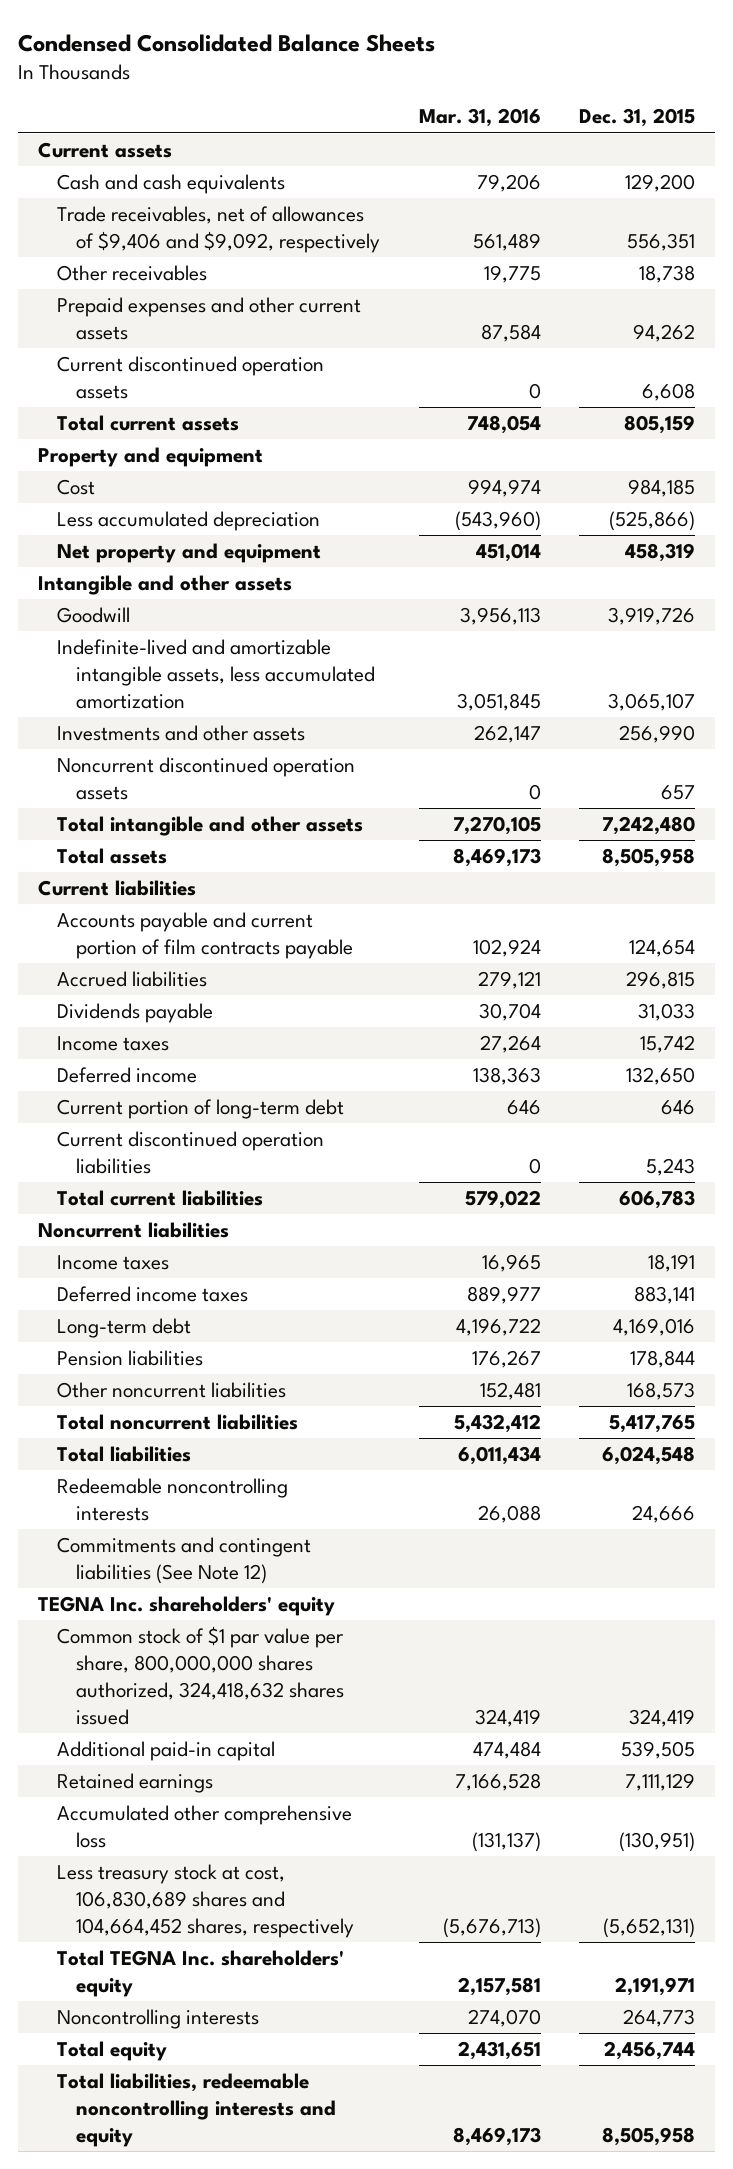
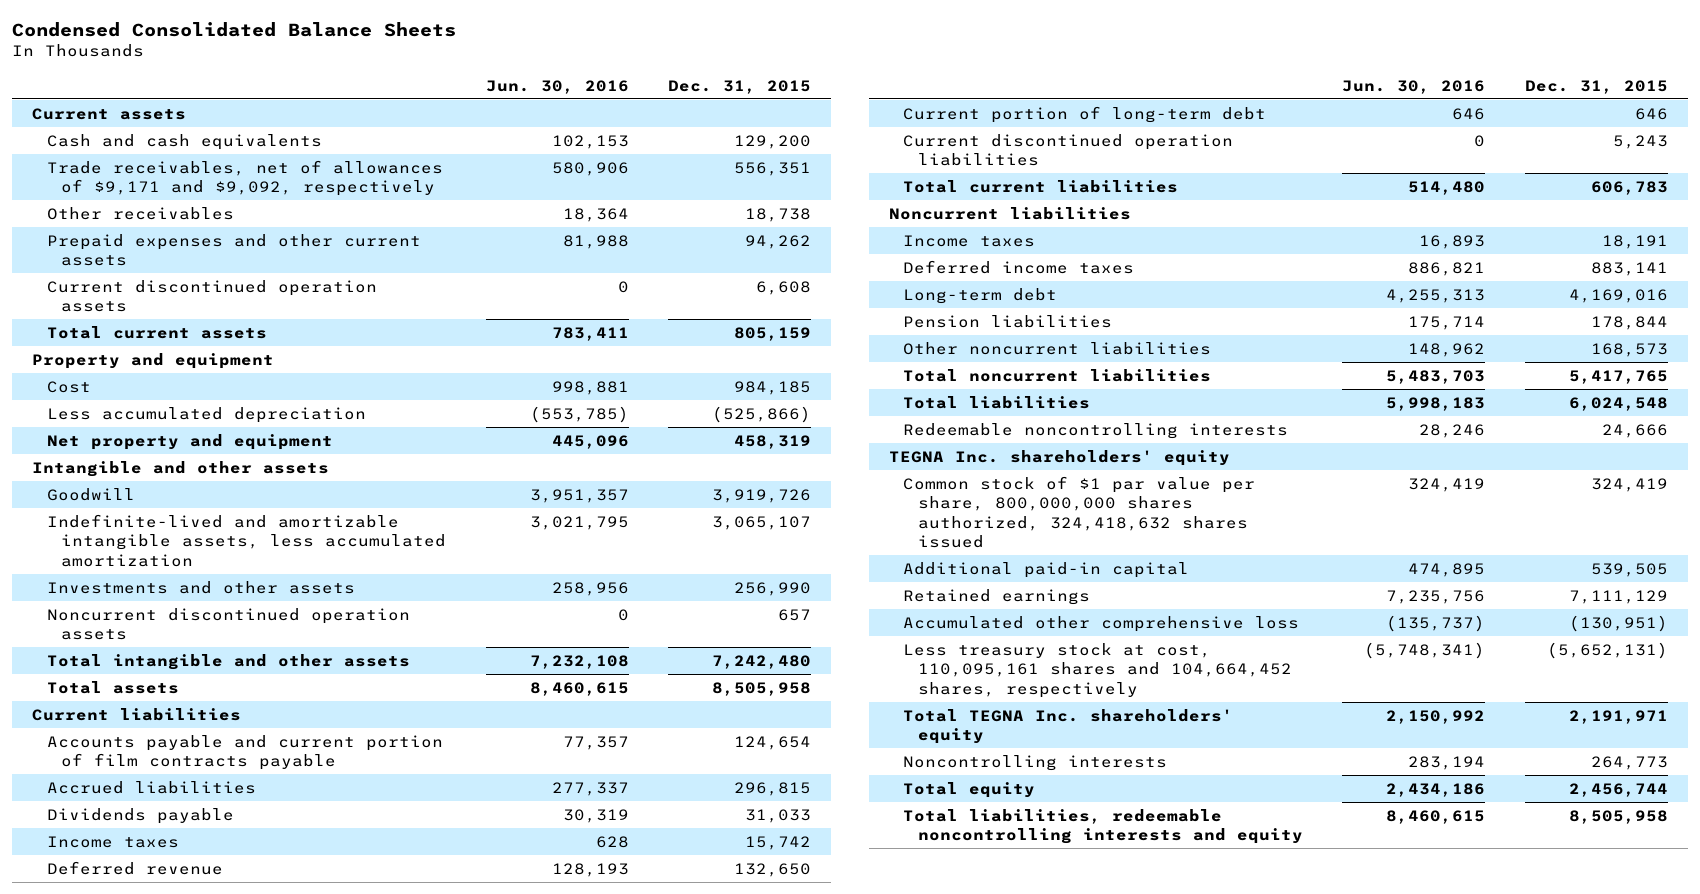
- | Mar. 31, 2016 | Dec. 31, 2015
+ | Jun. 30, 2016 | Dec. 31, 2015
- Trade receivables, net of allowances of $9,406 and $9,092, respectively | 561,489 | 556,351
+ Trade receivables, net of allowances of $9,171 and $9,092, respectively | 580,906 | 556,351
- Deferred income | 138,363 | 132,650
+ Deferred revenue | 128,193 | 132,650
- Commitments and contingent liabilities (See Note 12)
- Less treasury stock at cost, 106,830,689 shares and 104,664,452 shares, respectively | (5,676,713) | (5,652,131)
+ Less treasury stock at cost, 110,095,161 shares and 104,664,452 shares, respectively | (5,748,341) | (5,652,131)

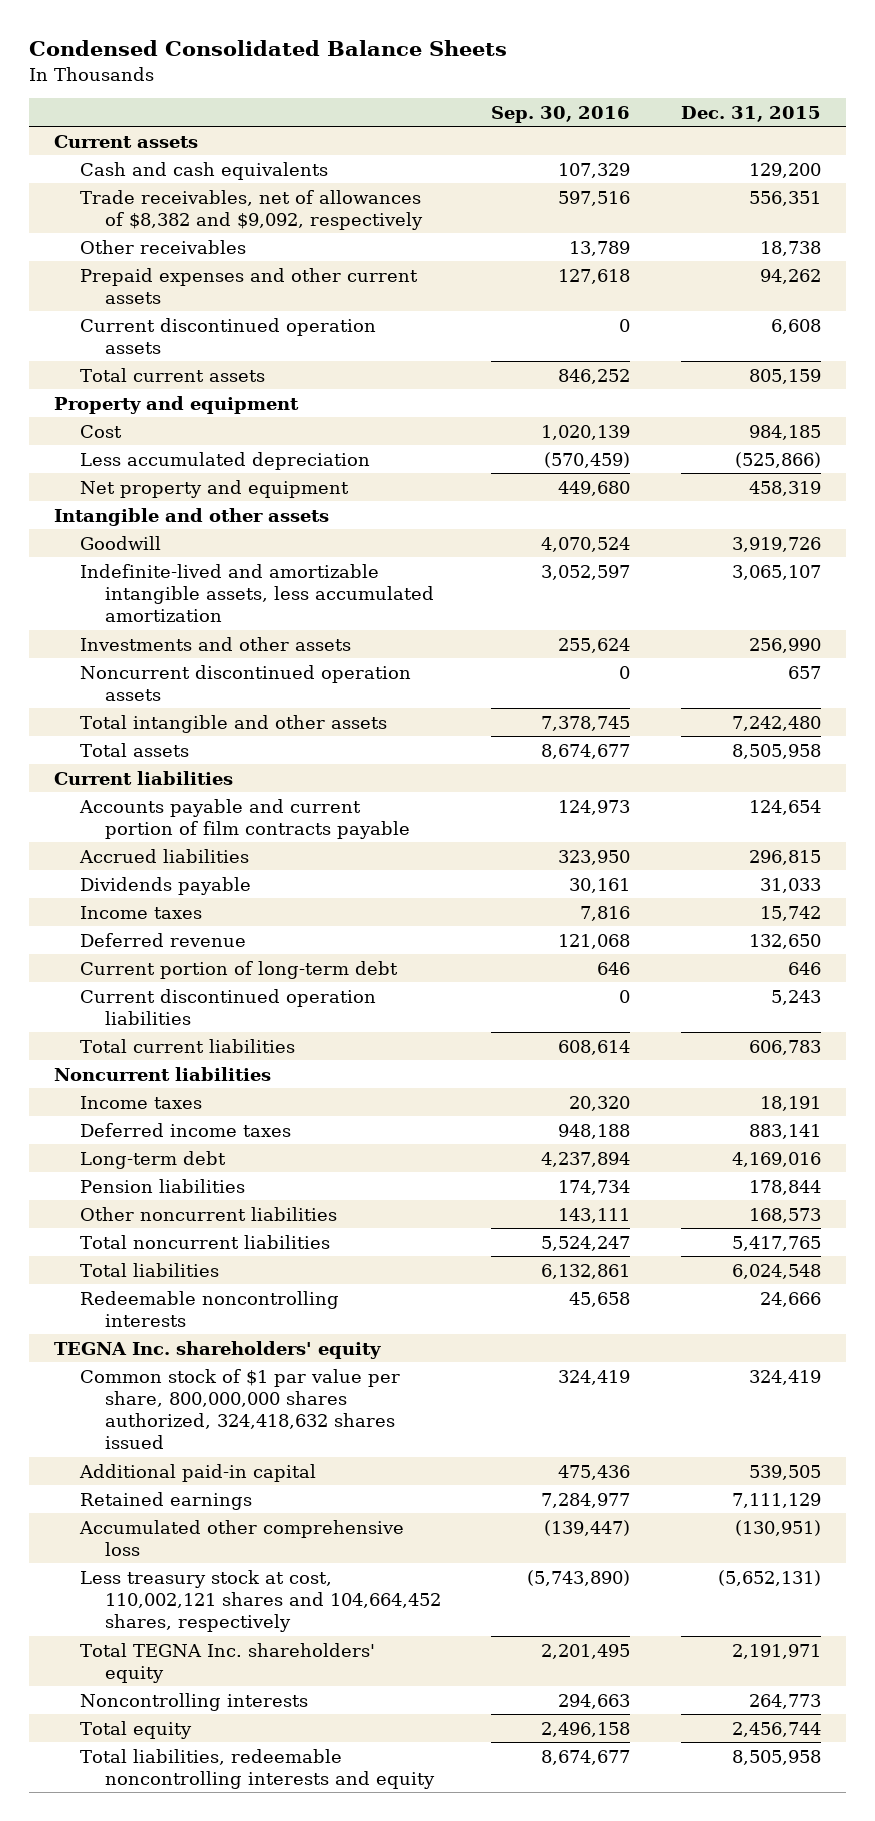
- | Jun. 30, 2016 | Dec. 31, 2015
+ | Sep. 30, 2016 | Dec. 31, 2015
- Trade receivables, net of allowances of $9,171 and $9,092, respectively | 580,906 | 556,351
+ Trade receivables, net of allowances of $8,382 and $9,092, respectively | 597,516 | 556,351
- Less treasury stock at cost, 110,095,161 shares and 104,664,452 shares, respectively | (5,748,341) | (5,652,131)
+ Less treasury stock at cost, 110,002,121 shares and 104,664,452 shares, respectively | (5,743,890) | (5,652,131)

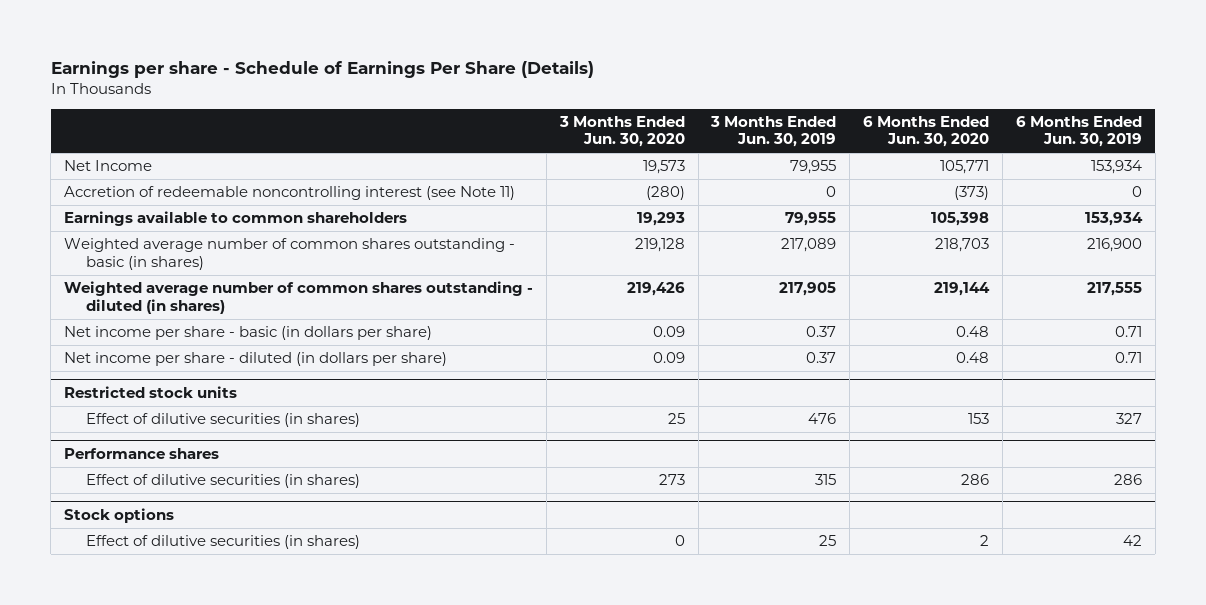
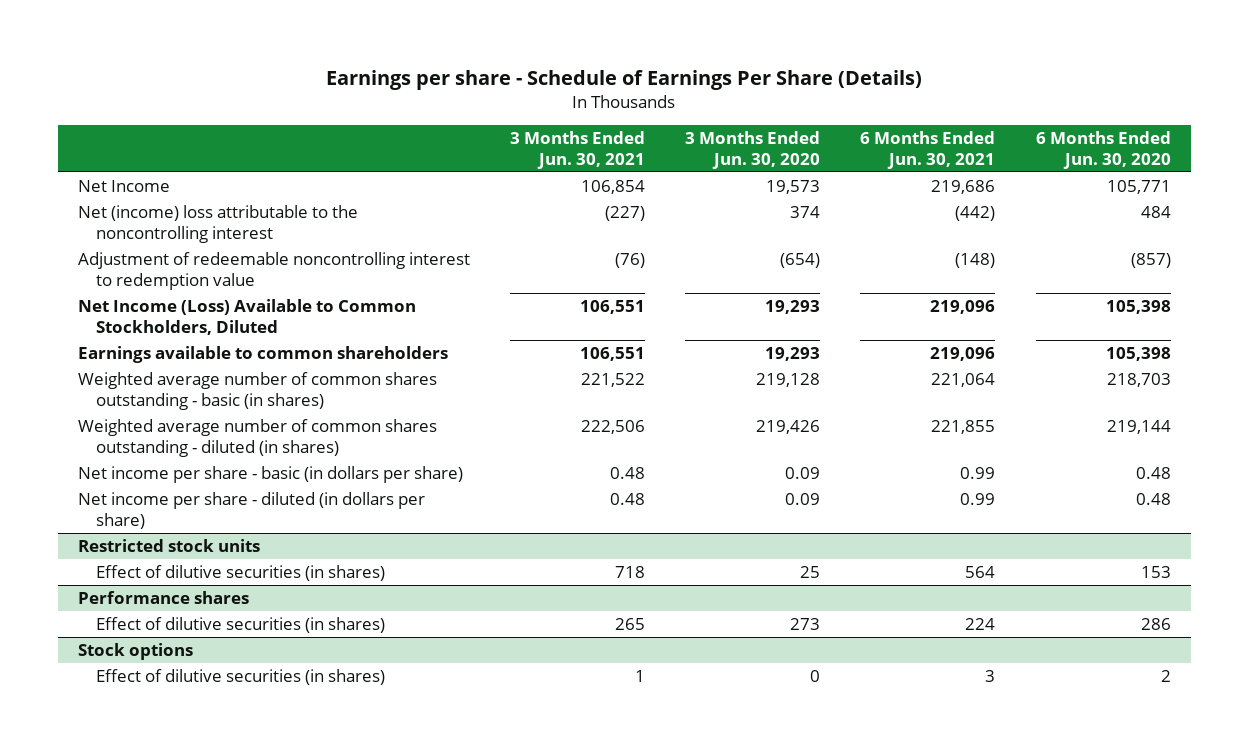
- | 3 Months Ended Jun. 30, 2020 | 3 Months Ended Jun. 30, 2019 | 6 Months Ended Jun. 30, 2020 | 6 Months Ended Jun. 30, 2019
+ | 3 Months Ended Jun. 30, 2021 | 3 Months Ended Jun. 30, 2020 | 6 Months Ended Jun. 30, 2021 | 6 Months Ended Jun. 30, 2020
- Accretion of redeemable noncontrolling interest (see Note 11) | (280) | 0 | (373) | 0
+ Net (income) loss attributable to the noncontrolling interest | (227) | 374 | (442) | 484
+ Adjustment of redeemable noncontrolling interest to redemption value | (76) | (654) | (148) | (857)
+ Net Income (Loss) Available to Common Stockholders, Diluted | 106,551 | 19,293 | 219,096 | 105,398

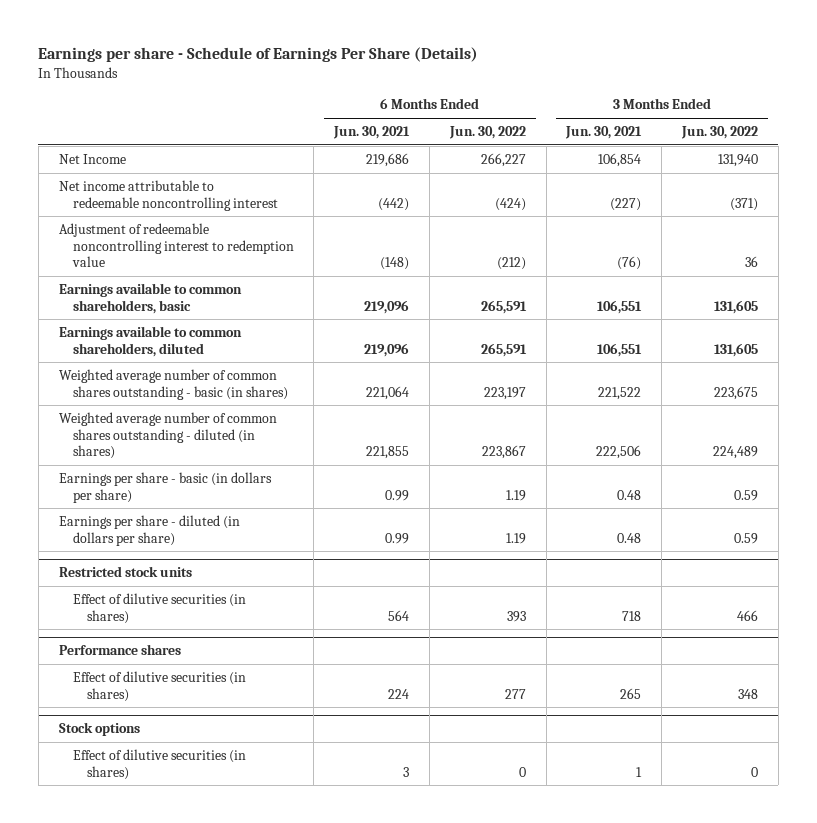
- | 3 Months Ended Jun. 30, 2021 | 3 Months Ended Jun. 30, 2020 | 6 Months Ended Jun. 30, 2021 | 6 Months Ended Jun. 30, 2020
+ | 6 Months Ended Jun. 30, 2021 | 6 Months Ended Jun. 30, 2022 | 3 Months Ended Jun. 30, 2021 | 3 Months Ended Jun. 30, 2022
- Net (income) loss attributable to the noncontrolling interest | (227) | 374 | (442) | 484
+ Net income attributable to redeemable noncontrolling interest | (442) | (424) | (227) | (371)
- Net Income (Loss) Available to Common Stockholders, Diluted | 106,551 | 19,293 | 219,096 | 105,398
- Earnings available to common shareholders | 106,551 | 19,293 | 219,096 | 105,398
+ Earnings available to common shareholders, basic | 219,096 | 265,591 | 106,551 | 131,605
+ Earnings available to common shareholders, diluted | 219,096 | 265,591 | 106,551 | 131,605
- Net income per share - basic (in dollars per share) | 0.48 | 0.09 | 0.99 | 0.48
- Net income per share - diluted (in dollars per share) | 0.48 | 0.09 | 0.99 | 0.48
+ Earnings per share - basic (in dollars per share) | 0.99 | 1.19 | 0.48 | 0.59
+ Earnings per share - diluted (in dollars per share) | 0.99 | 1.19 | 0.48 | 0.59

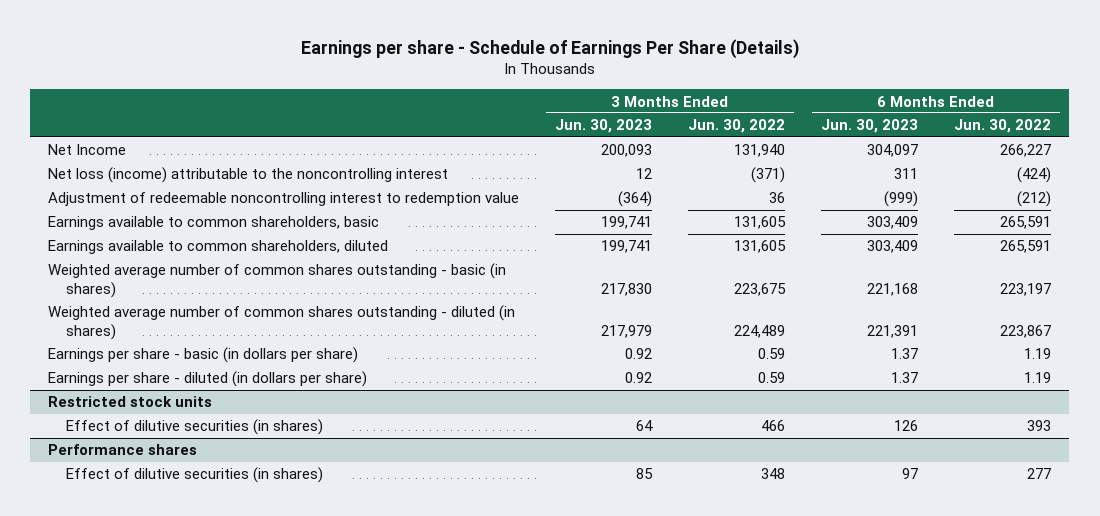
- | 6 Months Ended Jun. 30, 2021 | 6 Months Ended Jun. 30, 2022 | 3 Months Ended Jun. 30, 2021 | 3 Months Ended Jun. 30, 2022
+ | 3 Months Ended Jun. 30, 2023 | 3 Months Ended Jun. 30, 2022 | 6 Months Ended Jun. 30, 2023 | 6 Months Ended Jun. 30, 2022
- Net income attributable to redeemable noncontrolling interest | (442) | (424) | (227) | (371)
+ Net loss (income) attributable to the noncontrolling interest | 12 | (371) | 311 | (424)
- Stock options
- Effect of dilutive securities (in shares) | 3 | 0 | 1 | 0

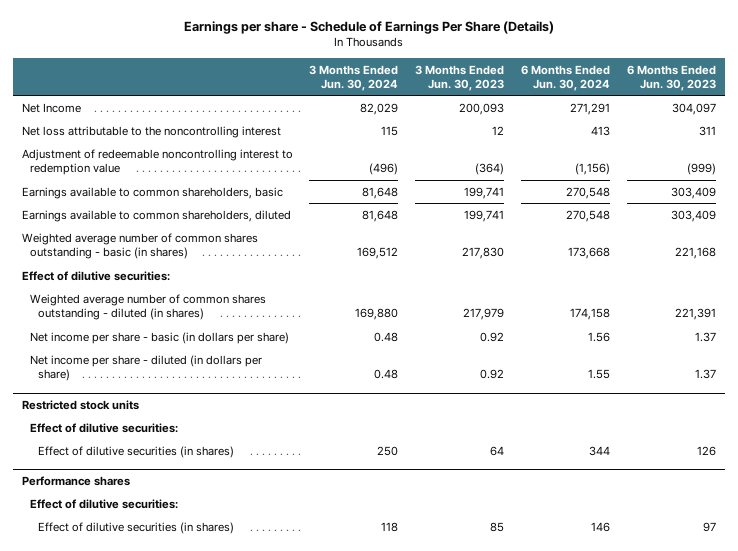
- | 3 Months Ended Jun. 30, 2023 | 3 Months Ended Jun. 30, 2022 | 6 Months Ended Jun. 30, 2023 | 6 Months Ended Jun. 30, 2022
+ | 3 Months Ended Jun. 30, 2024 | 3 Months Ended Jun. 30, 2023 | 6 Months Ended Jun. 30, 2024 | 6 Months Ended Jun. 30, 2023
- Net loss (income) attributable to the noncontrolling interest | 12 | (371) | 311 | (424)
+ Net loss attributable to the noncontrolling interest | 115 | 12 | 413 | 311
+ Effect of dilutive securities:
- Earnings per share - basic (in dollars per share) | 0.92 | 0.59 | 1.37 | 1.19
- Earnings per share - diluted (in dollars per share) | 0.92 | 0.59 | 1.37 | 1.19
+ Net income per share - basic (in dollars per share) | 0.48 | 0.92 | 1.56 | 1.37
+ Net income per share - diluted (in dollars per share) | 0.48 | 0.92 | 1.55 | 1.37
@ Restricted stock units
+ Effect of dilutive securities:
@ Performance shares
+ Effect of dilutive securities:

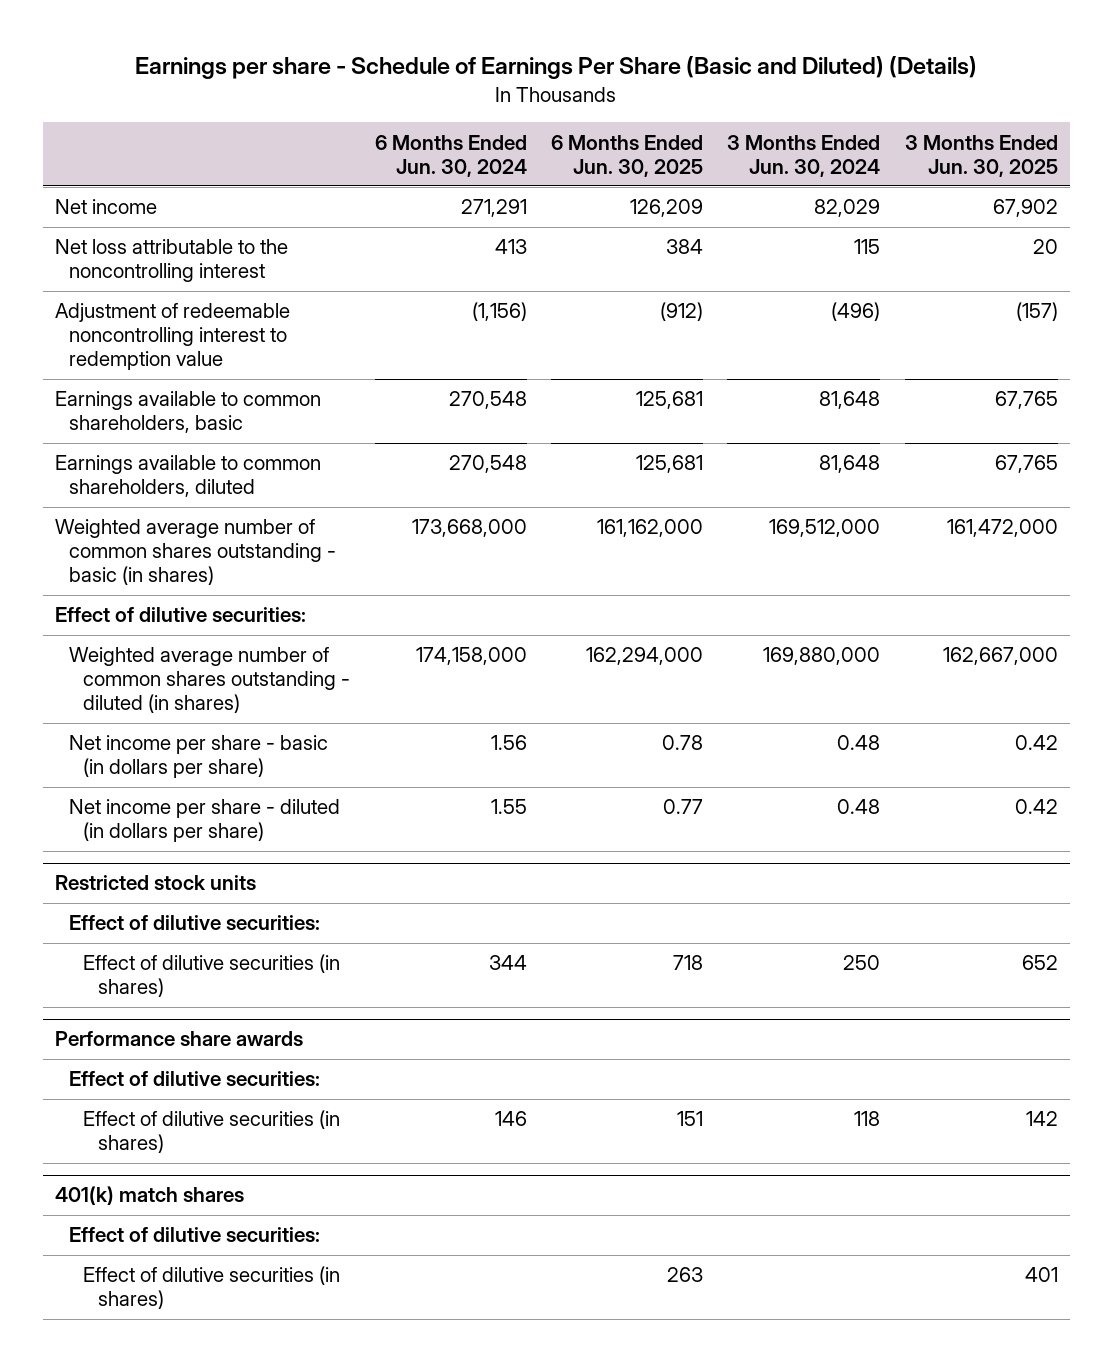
- Earnings per share - Schedule of Earnings Per Share (Details)
+ Earnings per share - Schedule of Earnings Per Share (Basic and Diluted) (Details)
- | 3 Months Ended Jun. 30, 2024 | 3 Months Ended Jun. 30, 2023 | 6 Months Ended Jun. 30, 2024 | 6 Months Ended Jun. 30, 2023
+ | 6 Months Ended Jun. 30, 2024 | 6 Months Ended Jun. 30, 2025 | 3 Months Ended Jun. 30, 2024 | 3 Months Ended Jun. 30, 2025
- Net Income | 82,029 | 200,093 | 271,291 | 304,097
+ Net income | 271,291 | 126,209 | 82,029 | 67,902
- Weighted average number of common shares outstanding - basic (in shares) | 169,512 | 217,830 | 173,668 | 221,168
+ Weighted average number of common shares outstanding - basic (in shares) | 173,668,000 | 161,162,000 | 169,512,000 | 161,472,000
- Weighted average number of common shares outstanding - diluted (in shares) | 169,880 | 217,979 | 174,158 | 221,391
+ Weighted average number of common shares outstanding - diluted (in shares) | 174,158,000 | 162,294,000 | 169,880,000 | 162,667,000
- Performance shares
+ Performance share awards
+ 401(k) match shares
+ Effect of dilutive securities:
+ Effect of dilutive securities (in shares) | | 263 | | 401

